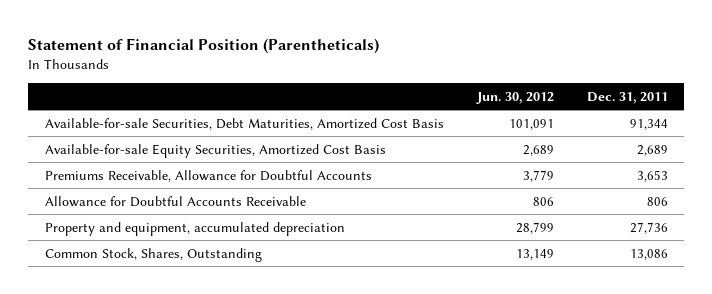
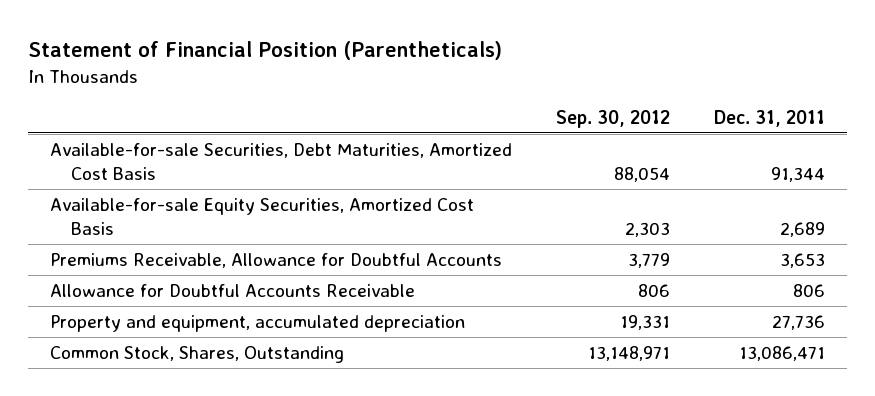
- | Jun. 30, 2012 | Dec. 31, 2011
+ | Sep. 30, 2012 | Dec. 31, 2011
- Common Stock, Shares, Outstanding | 13,149 | 13,086
+ Common Stock, Shares, Outstanding | 13,148,971 | 13,086,471

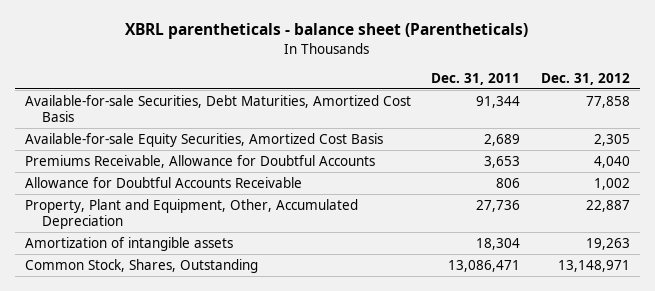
- Statement of Financial Position (Parentheticals)
+ XBRL parentheticals - balance sheet (Parentheticals)
- | Sep. 30, 2012 | Dec. 31, 2011
+ | Dec. 31, 2011 | Dec. 31, 2012
- Property and equipment, accumulated depreciation | 19,331 | 27,736
+ Property, Plant and Equipment, Other, Accumulated Depreciation | 27,736 | 22,887
+ Amortization of intangible assets | 18,304 | 19,263

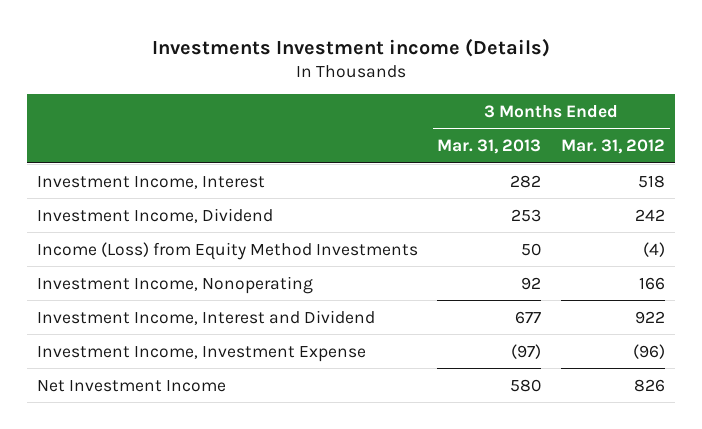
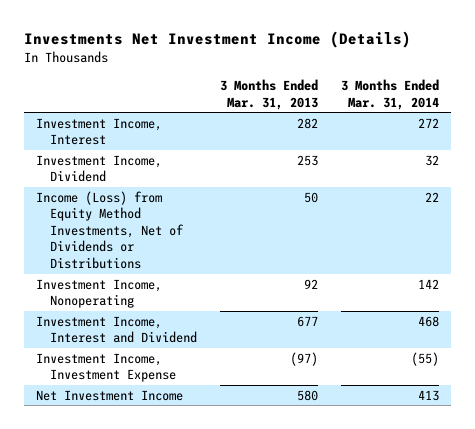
- Investments Investment income (Details)
+ Investments Net Investment Income (Details)
- | 3 Months Ended Mar. 31, 2013 | 3 Months Ended Mar. 31, 2012
+ | 3 Months Ended Mar. 31, 2013 | 3 Months Ended Mar. 31, 2014
- Income (Loss) from Equity Method Investments | 50 | (4)
+ Income (Loss) from Equity Method Investments, Net of Dividends or Distributions | 50 | 22

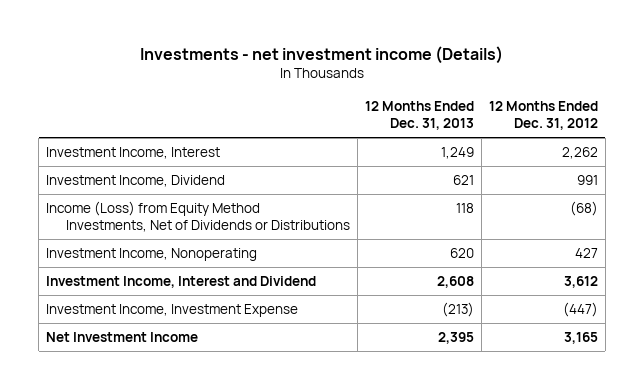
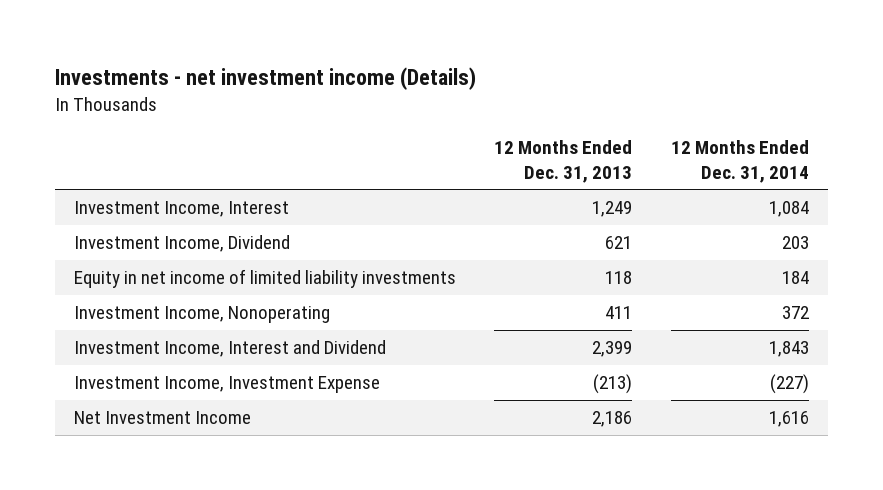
- | 12 Months Ended Dec. 31, 2013 | 12 Months Ended Dec. 31, 2012
+ | 12 Months Ended Dec. 31, 2013 | 12 Months Ended Dec. 31, 2014
- Income (Loss) from Equity Method Investments, Net of Dividends or Distributions | 118 | (68)
- Investment Income, Nonoperating | 620 | 427
- Investment Income, Interest and Dividend | 2,608 | 3,612
+ Equity in net income of limited liability investments | 118 | 184
+ Investment Income, Nonoperating | 411 | 372
+ Investment Income, Interest and Dividend | 2,399 | 1,843
- Net Investment Income | 2,395 | 3,165
+ Net Investment Income | 2,186 | 1,616

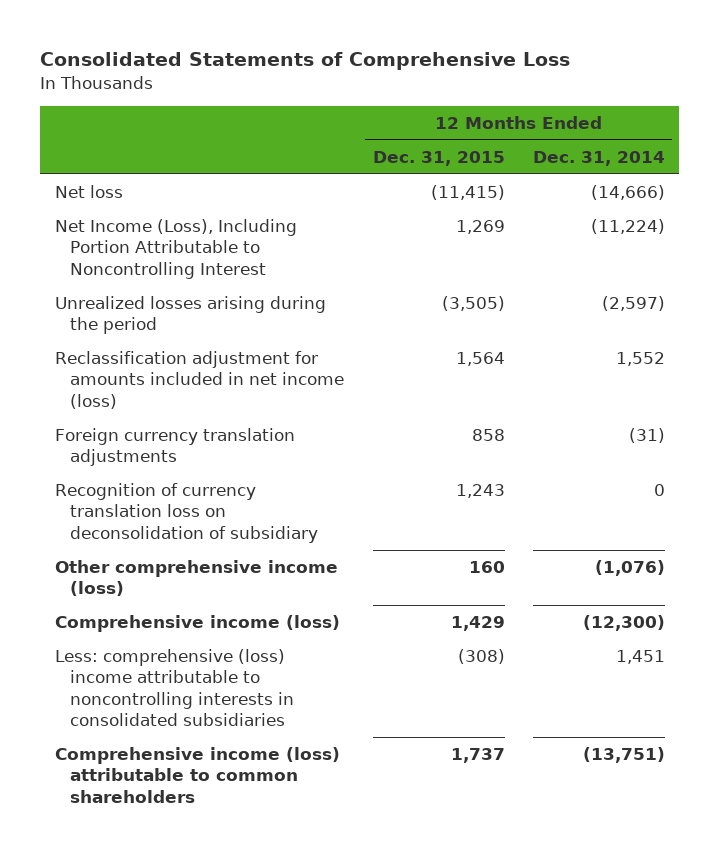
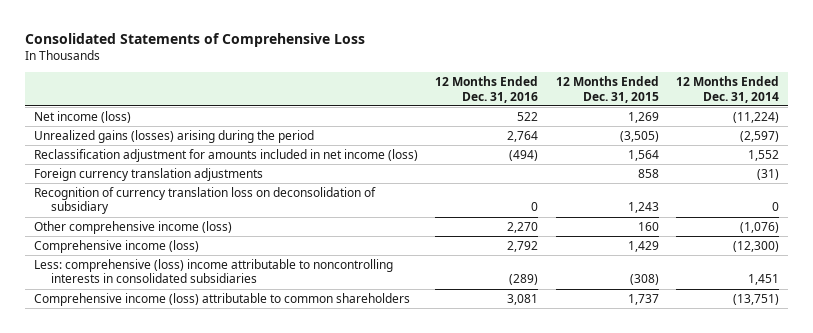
- | 12 Months Ended Dec. 31, 2015 | 12 Months Ended Dec. 31, 2014
+ | 12 Months Ended Dec. 31, 2016 | 12 Months Ended Dec. 31, 2015 | 12 Months Ended Dec. 31, 2014
- Net loss | (11,415) | (14,666)
- Net Income (Loss), Including Portion Attributable to Noncontrolling Interest | 1,269 | (11,224)
- Unrealized losses arising during the period | (3,505) | (2,597)
+ Net income (loss) | 522 | 1,269 | (11,224)
+ Unrealized gains (losses) arising during the period | 2,764 | (3,505) | (2,597)

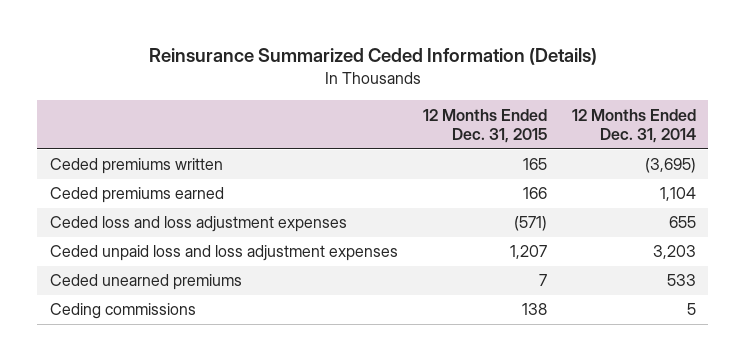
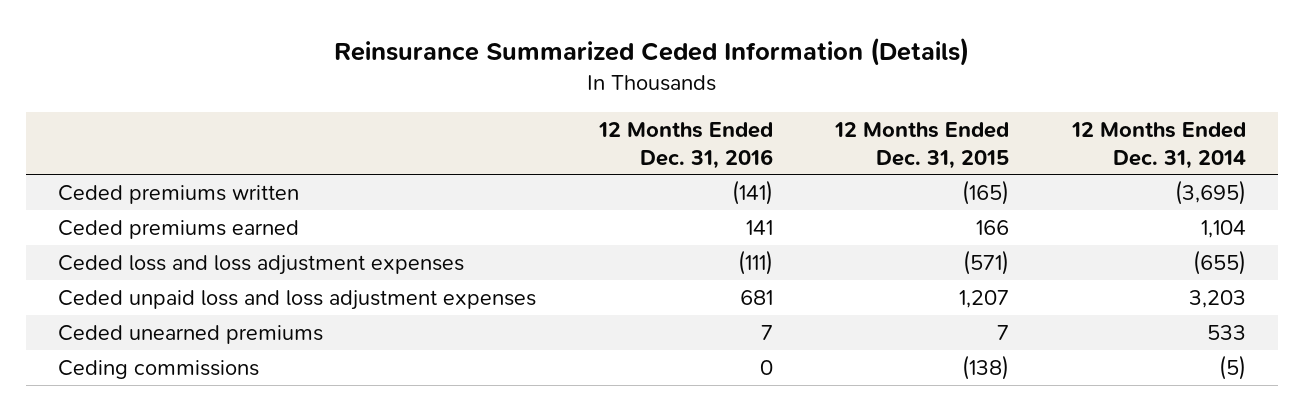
- | 12 Months Ended Dec. 31, 2015 | 12 Months Ended Dec. 31, 2014
+ | 12 Months Ended Dec. 31, 2016 | 12 Months Ended Dec. 31, 2015 | 12 Months Ended Dec. 31, 2014
- Ceded premiums written | 165 | (3,695)
+ Ceded premiums written | (141) | (165) | (3,695)
- Ceded loss and loss adjustment expenses | (571) | 655
+ Ceded loss and loss adjustment expenses | (111) | (571) | (655)
- Ceding commissions | 138 | 5
+ Ceding commissions | 0 | (138) | (5)

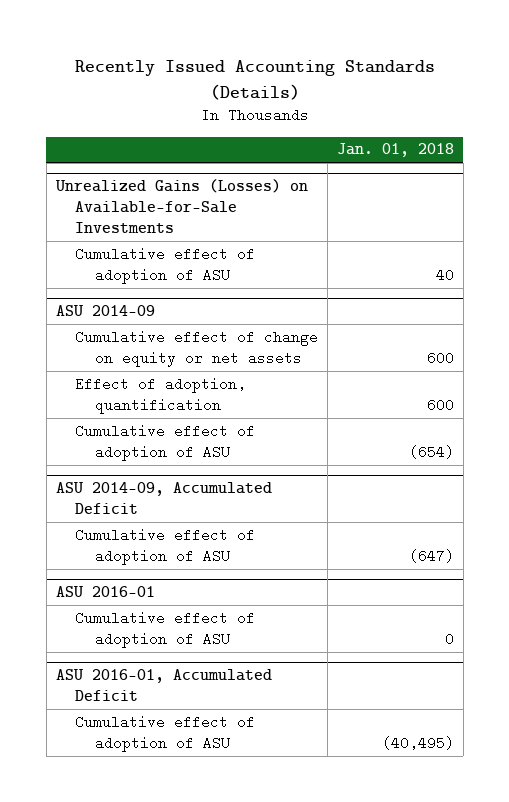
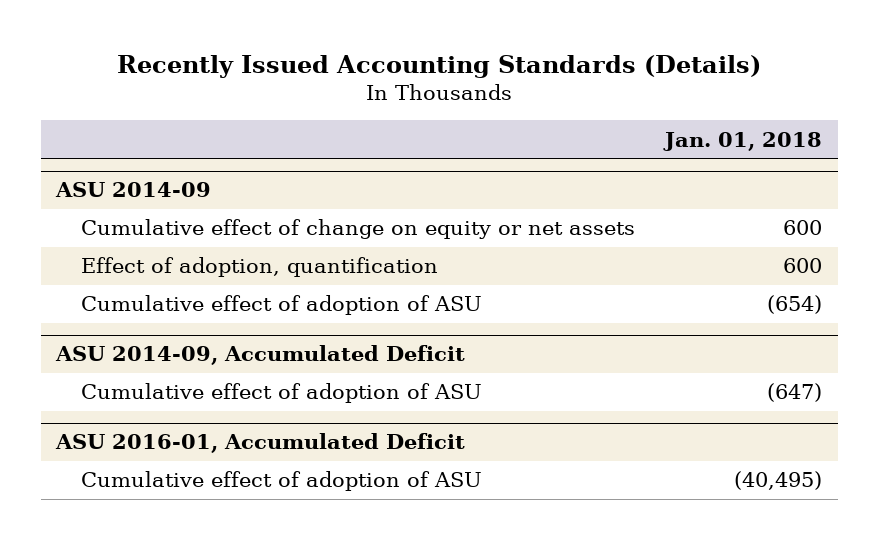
- Unrealized Gains (Losses) on Available-for-Sale Investments
- Cumulative effect of adoption of ASU | 40
- ASU 2016-01
- Cumulative effect of adoption of ASU | 0

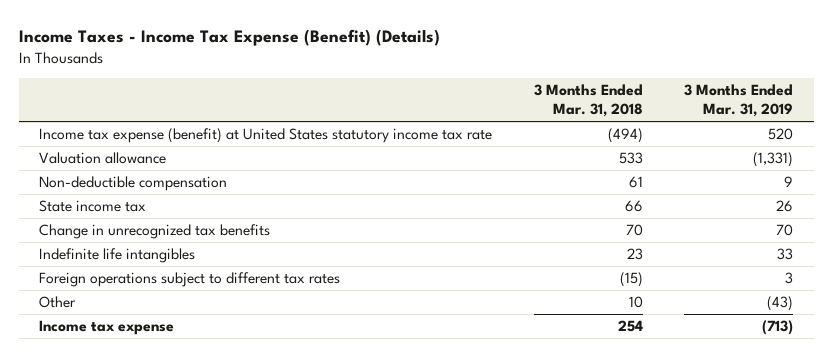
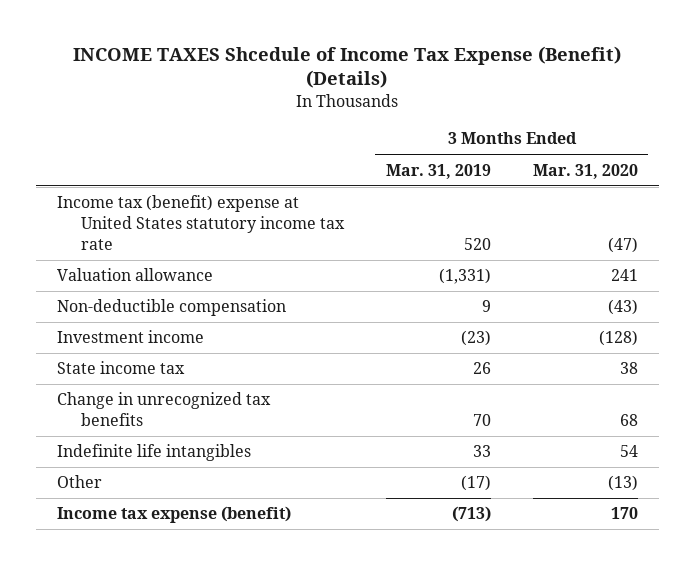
- Income Taxes - Income Tax Expense (Benefit) (Details)
+ INCOME TAXES Shcedule of Income Tax Expense (Benefit) (Details)
- | 3 Months Ended Mar. 31, 2018 | 3 Months Ended Mar. 31, 2019
+ | 3 Months Ended Mar. 31, 2019 | 3 Months Ended Mar. 31, 2020
- Income tax expense (benefit) at United States statutory income tax rate | (494) | 520
+ Income tax (benefit) expense at United States statutory income tax rate | 520 | (47)
+ Investment income | (23) | (128)
- Foreign operations subject to different tax rates | (15) | 3
- Other | 10 | (43)
- Income tax expense | 254 | (713)
+ Other | (17) | (13)
+ Income tax expense (benefit) | (713) | 170

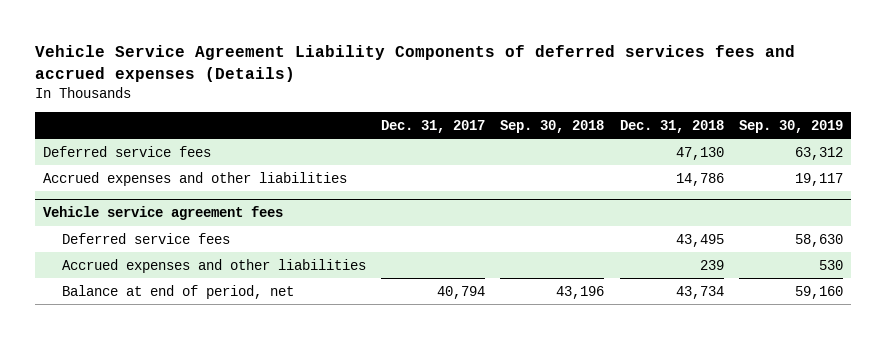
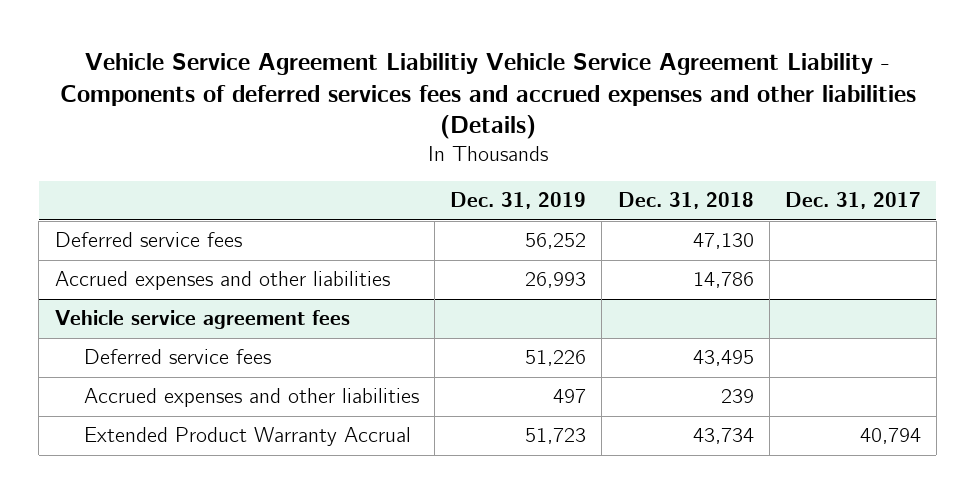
- Vehicle Service Agreement Liability Components of deferred services fees and accrued expenses (Details)
+ Vehicle Service Agreement Liabilitiy Vehicle Service Agreement Liability - Components of deferred services fees and accrued expenses and other liabilities (Details)
- | Dec. 31, 2017 | Sep. 30, 2018 | Dec. 31, 2018 | Sep. 30, 2019
+ | Dec. 31, 2019 | Dec. 31, 2018 | Dec. 31, 2017
@ Vehicle service agreement fees
- Balance at end of period, net | 40,794 | 43,196 | 43,734 | 59,160
+ Extended Product Warranty Accrual | 51,723 | 43,734 | 40,794

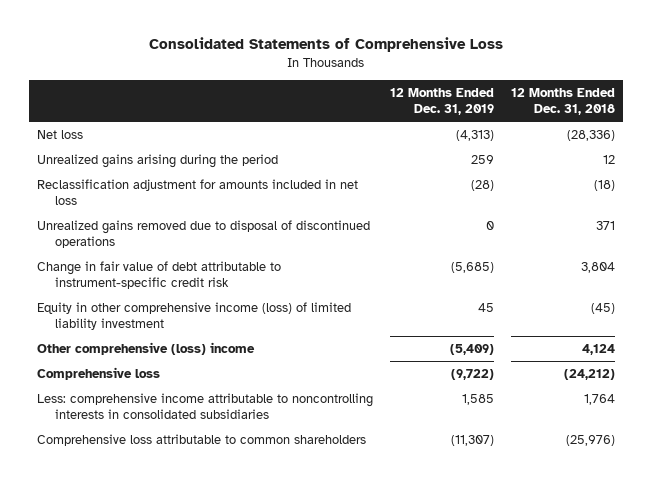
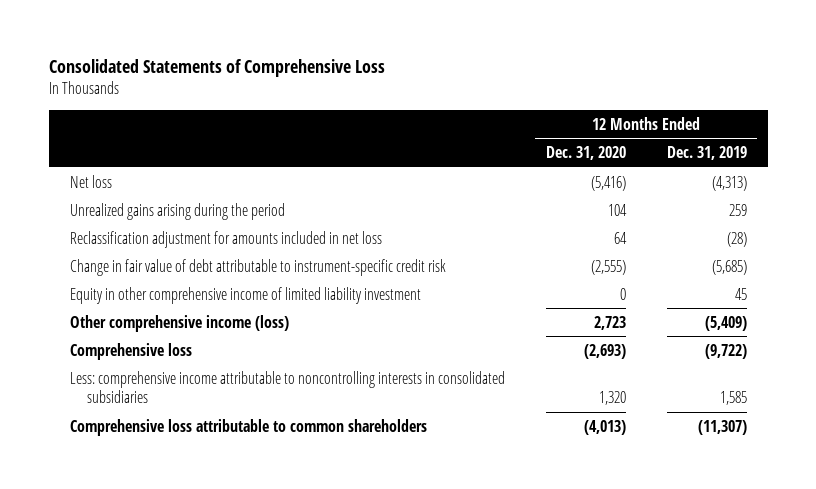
- | 12 Months Ended Dec. 31, 2019 | 12 Months Ended Dec. 31, 2018
+ | 12 Months Ended Dec. 31, 2020 | 12 Months Ended Dec. 31, 2019
- Unrealized gains removed due to disposal of discontinued operations | 0 | 371
- Equity in other comprehensive income (loss) of limited liability investment | 45 | (45)
- Other comprehensive (loss) income | (5,409) | 4,124
+ Equity in other comprehensive income of limited liability investment | 0 | 45
+ Other comprehensive income (loss) | 2,723 | (5,409)

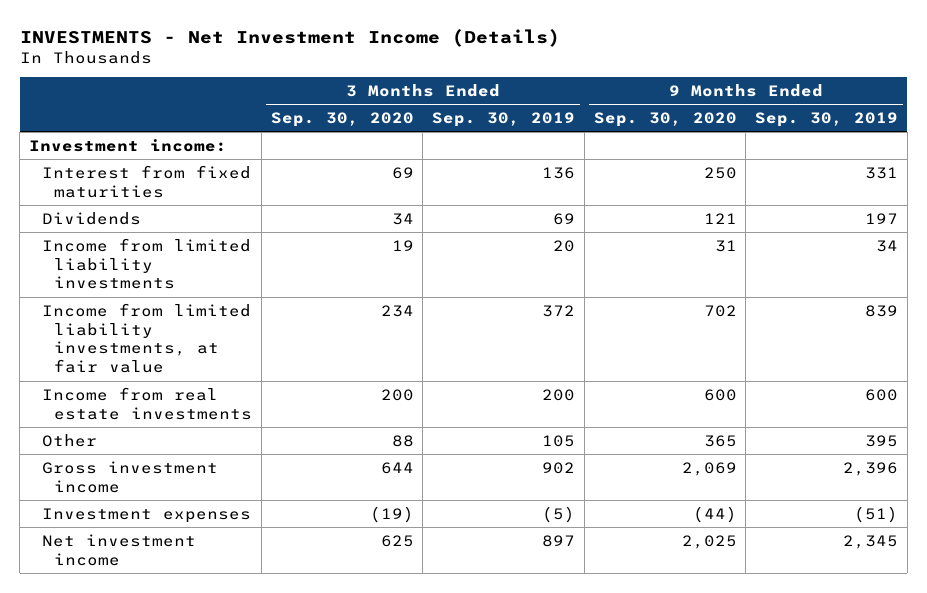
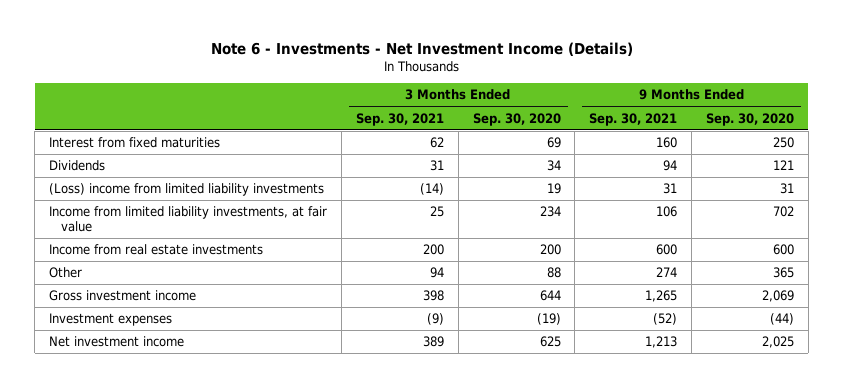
- INVESTMENTS - Net Investment Income (Details)
+ Note 6 - Investments - Net Investment Income (Details)
- | 3 Months Ended Sep. 30, 2020 | 3 Months Ended Sep. 30, 2019 | 9 Months Ended Sep. 30, 2020 | 9 Months Ended Sep. 30, 2019
+ | 3 Months Ended Sep. 30, 2021 | 3 Months Ended Sep. 30, 2020 | 9 Months Ended Sep. 30, 2021 | 9 Months Ended Sep. 30, 2020
- Investment income:
- Income from limited liability investments | 19 | 20 | 31 | 34
+ (Loss) income from limited liability investments | (14) | 19 | 31 | 31

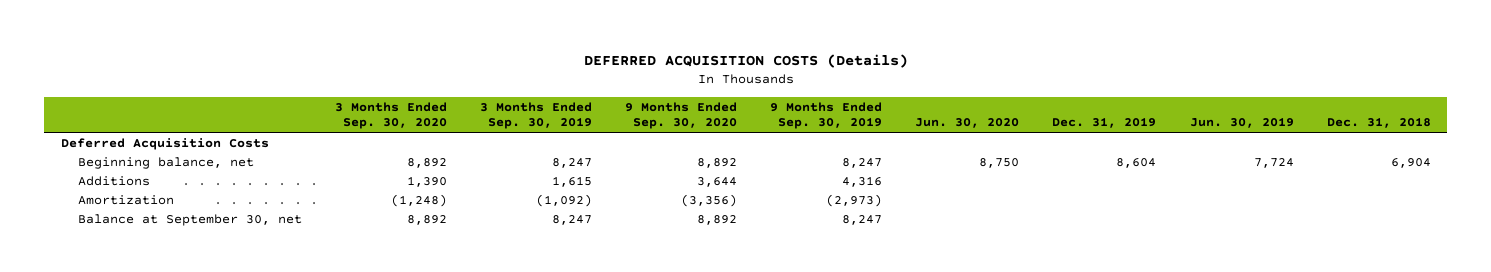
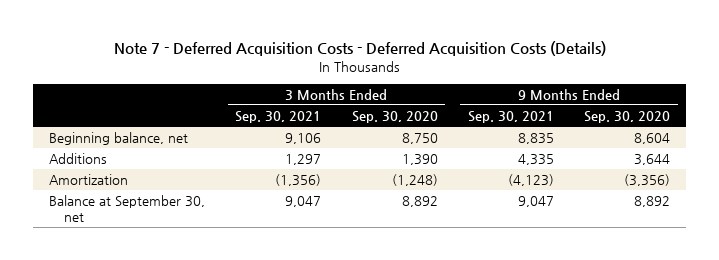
- DEFERRED ACQUISITION COSTS (Details)
+ Note 7 - Deferred Acquisition Costs - Deferred Acquisition Costs (Details)
- | 3 Months Ended Sep. 30, 2020 | 3 Months Ended Sep. 30, 2019 | 9 Months Ended Sep. 30, 2020 | 9 Months Ended Sep. 30, 2019 | Jun. 30, 2020 | Dec. 31, 2019 | Jun. 30, 2019 | Dec. 31, 2018
+ | 3 Months Ended Sep. 30, 2021 | 3 Months Ended Sep. 30, 2020 | 9 Months Ended Sep. 30, 2021 | 9 Months Ended Sep. 30, 2020
- Deferred Acquisition Costs
- Beginning balance, net | 8,892 | 8,247 | 8,892 | 8,247 | 8,750 | 8,604 | 7,724 | 6,904
+ Beginning balance, net | 9,106 | 8,750 | 8,835 | 8,604

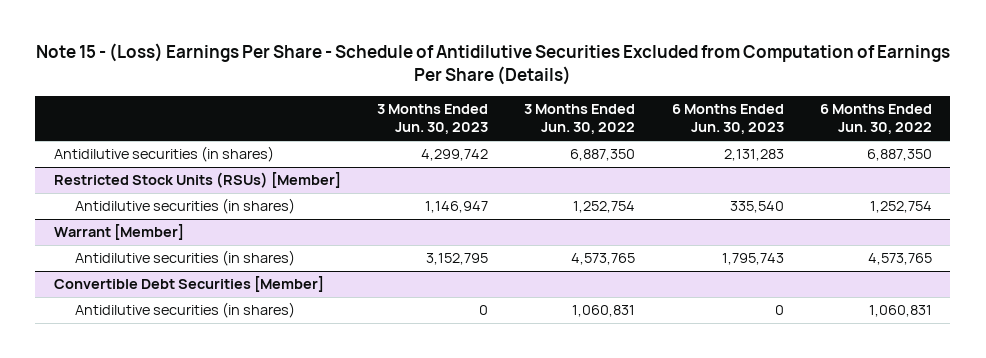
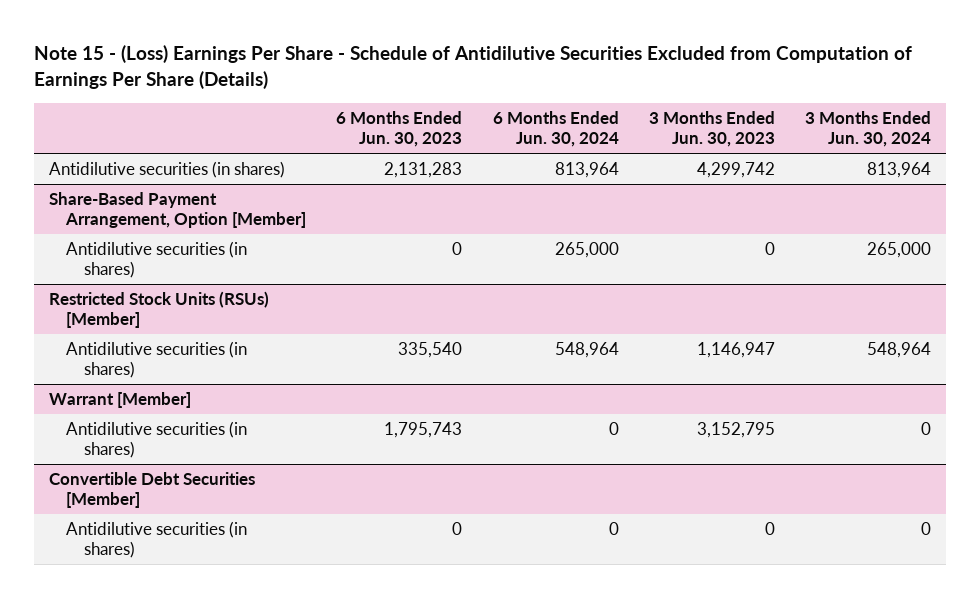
- | 3 Months Ended Jun. 30, 2023 | 3 Months Ended Jun. 30, 2022 | 6 Months Ended Jun. 30, 2023 | 6 Months Ended Jun. 30, 2022
+ | 6 Months Ended Jun. 30, 2023 | 6 Months Ended Jun. 30, 2024 | 3 Months Ended Jun. 30, 2023 | 3 Months Ended Jun. 30, 2024
+ Share-Based Payment Arrangement, Option [Member]
+ Antidilutive securities (in shares) | 0 | 265,000 | 0 | 265,000

